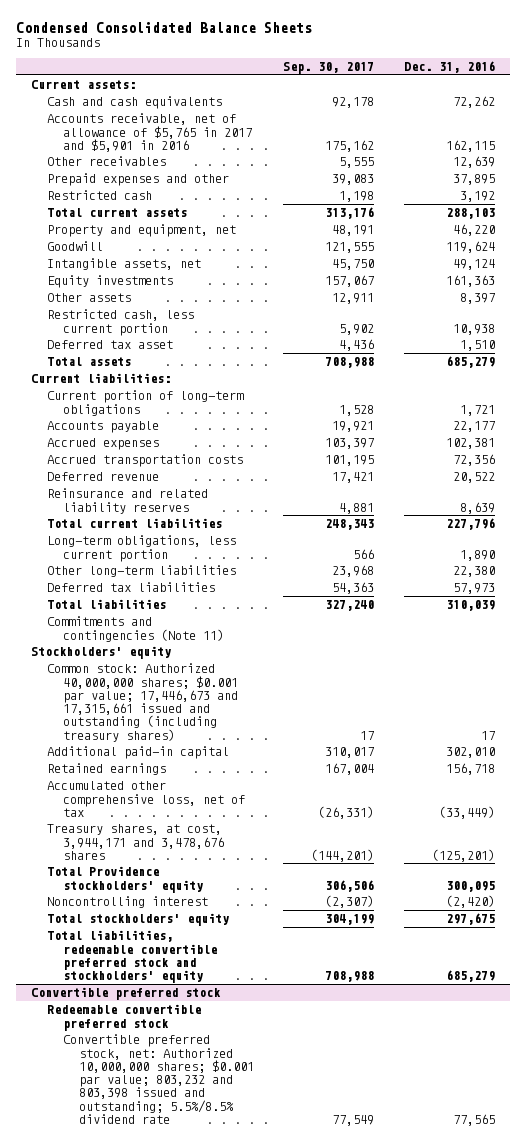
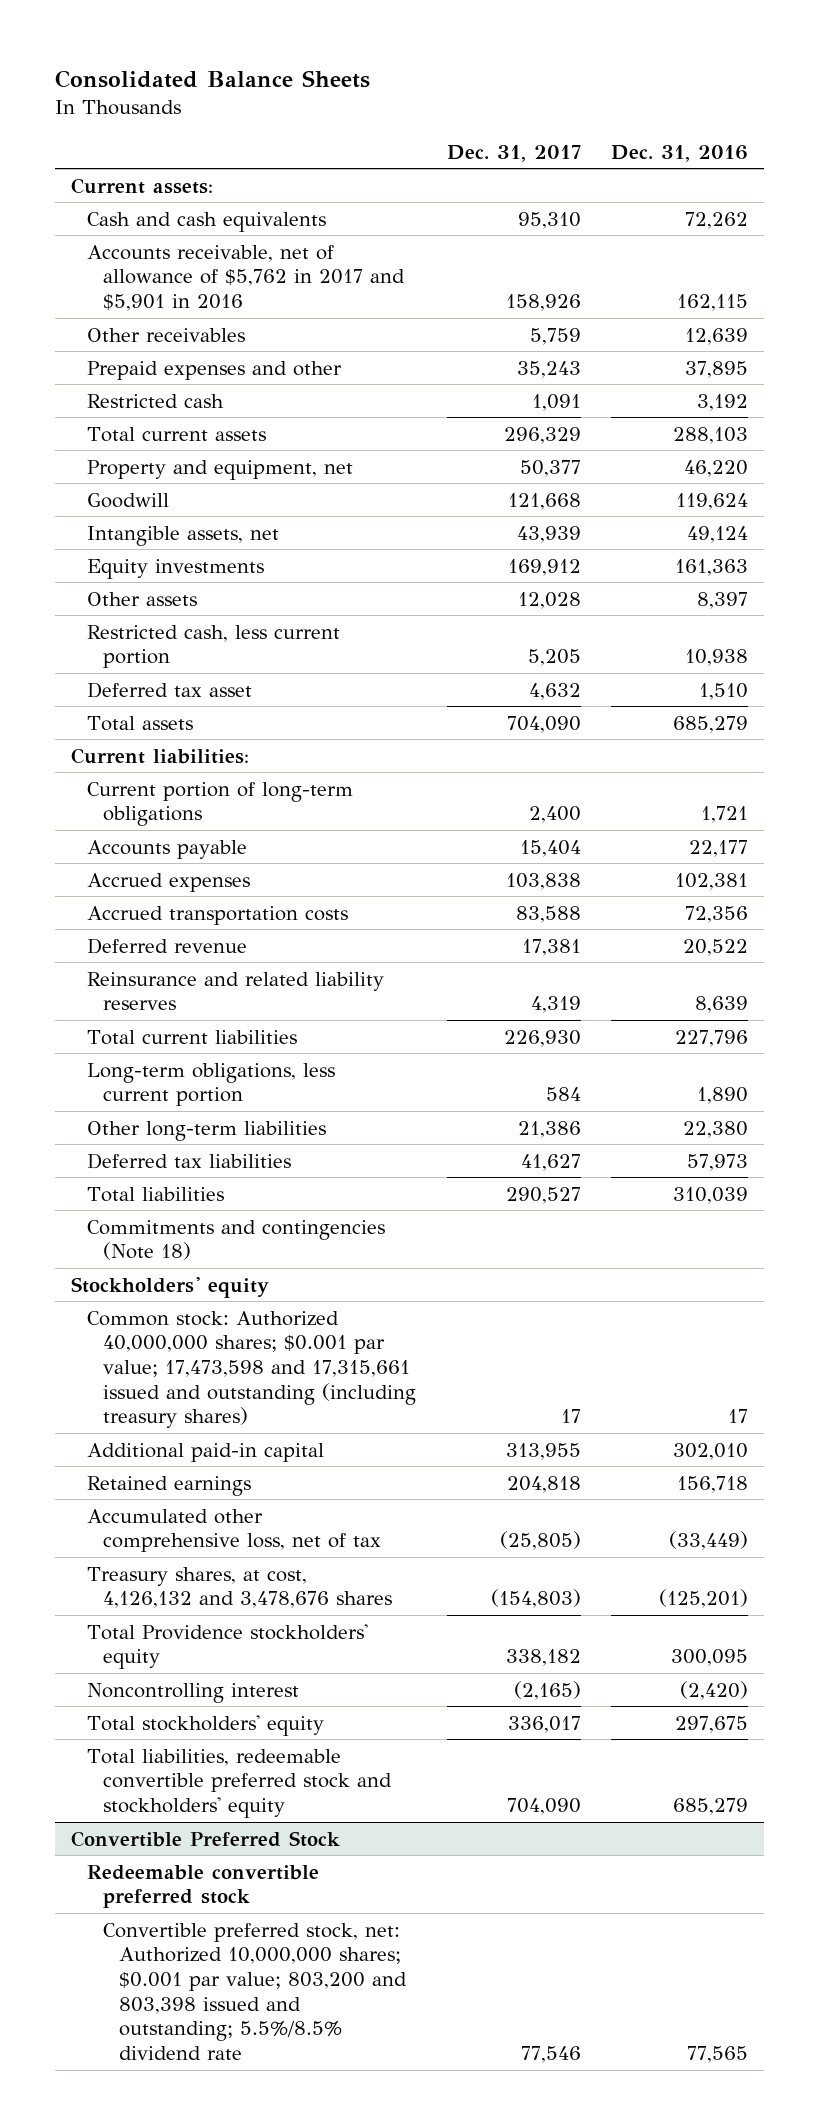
- Condensed Consolidated Balance Sheets
+ Consolidated Balance Sheets
- | Sep. 30, 2017 | Dec. 31, 2016
+ | Dec. 31, 2017 | Dec. 31, 2016
- Accounts receivable, net of allowance of $5,765 in 2017 and $5,901 in 2016 | 175,162 | 162,115
+ Accounts receivable, net of allowance of $5,762 in 2017 and $5,901 in 2016 | 158,926 | 162,115
- Commitments and contingencies (Note 11)
+ Commitments and contingencies (Note 18)
- Common stock: Authorized 40,000,000 shares; $0.001 par value; 17,446,673 and 17,315,661 issued and outstanding (including treasury shares) | 17 | 17
+ Common stock: Authorized 40,000,000 shares; $0.001 par value; 17,473,598 and 17,315,661 issued and outstanding (including treasury shares) | 17 | 17
- Treasury shares, at cost, 3,944,171 and 3,478,676 shares | (144,201) | (125,201)
+ Treasury shares, at cost, 4,126,132 and 3,478,676 shares | (154,803) | (125,201)
- Convertible preferred stock
+ Convertible Preferred Stock
- Convertible preferred stock, net: Authorized 10,000,000 shares; $0.001 par value; 803,232 and 803,398 issued and outstanding; 5.5%/8.5% dividend rate | 77,549 | 77,565
+ Convertible preferred stock, net: Authorized 10,000,000 shares; $0.001 par value; 803,200 and 803,398 issued and outstanding; 5.5%/8.5% dividend rate | 77,546 | 77,565

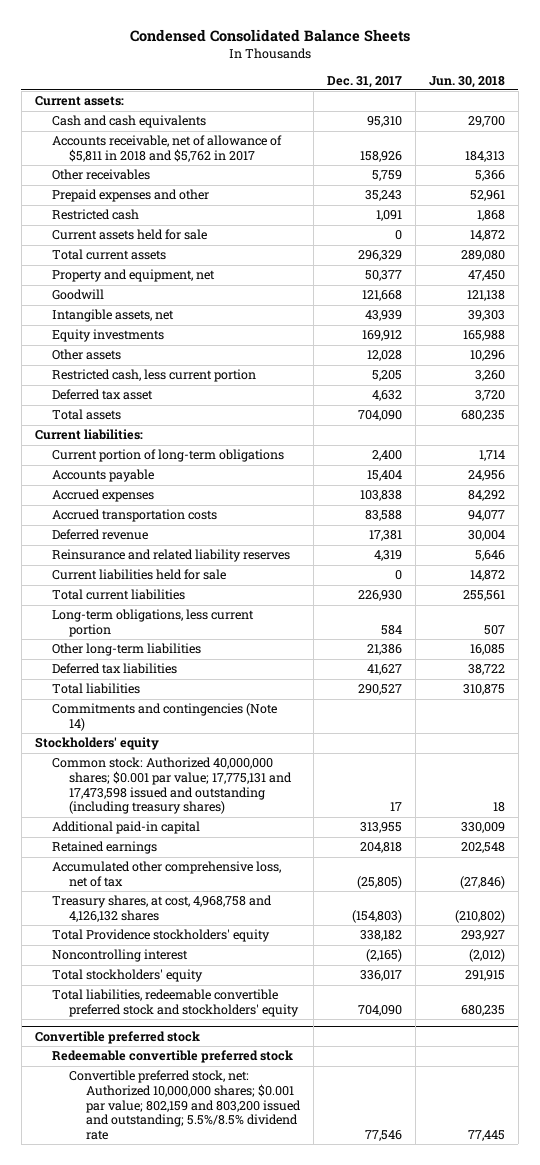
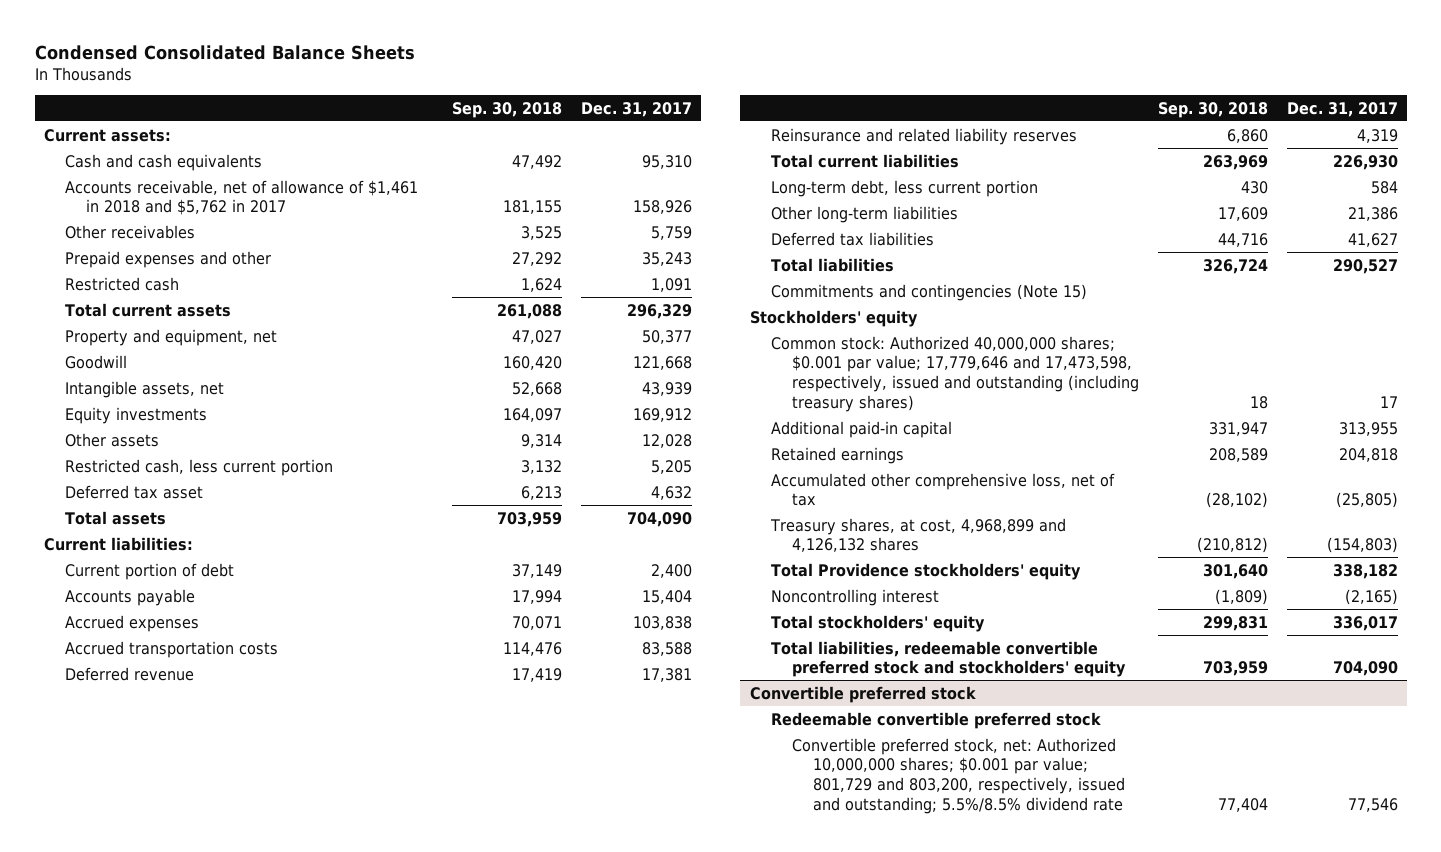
- | Dec. 31, 2017 | Jun. 30, 2018
+ | Sep. 30, 2018 | Dec. 31, 2017
- Accounts receivable, net of allowance of $5,811 in 2018 and $5,762 in 2017 | 158,926 | 184,313
+ Accounts receivable, net of allowance of $1,461 in 2018 and $5,762 in 2017 | 181,155 | 158,926
- Current assets held for sale | 0 | 14,872
- Current portion of long-term obligations | 2,400 | 1,714
+ Current portion of debt | 37,149 | 2,400
- Current liabilities held for sale | 0 | 14,872
- Long-term obligations, less current portion | 584 | 507
+ Long-term debt, less current portion | 430 | 584
- Commitments and contingencies (Note 14)
+ Commitments and contingencies (Note 15)
- Common stock: Authorized 40,000,000 shares; $0.001 par value; 17,775,131 and 17,473,598 issued and outstanding (including treasury shares) | 17 | 18
+ Common stock: Authorized 40,000,000 shares; $0.001 par value; 17,779,646 and 17,473,598, respectively, issued and outstanding (including treasury shares) | 18 | 17
- Treasury shares, at cost, 4,968,758 and 4,126,132 shares | (154,803) | (210,802)
+ Treasury shares, at cost, 4,968,899 and 4,126,132 shares | (210,812) | (154,803)
@ Convertible preferred stock
- Convertible preferred stock, net: Authorized 10,000,000 shares; $0.001 par value; 802,159 and 803,200 issued and outstanding; 5.5%/8.5% dividend rate | 77,546 | 77,445
+ Convertible preferred stock, net: Authorized 10,000,000 shares; $0.001 par value; 801,729 and 803,200, respectively, issued and outstanding; 5.5%/8.5% dividend rate | 77,404 | 77,546

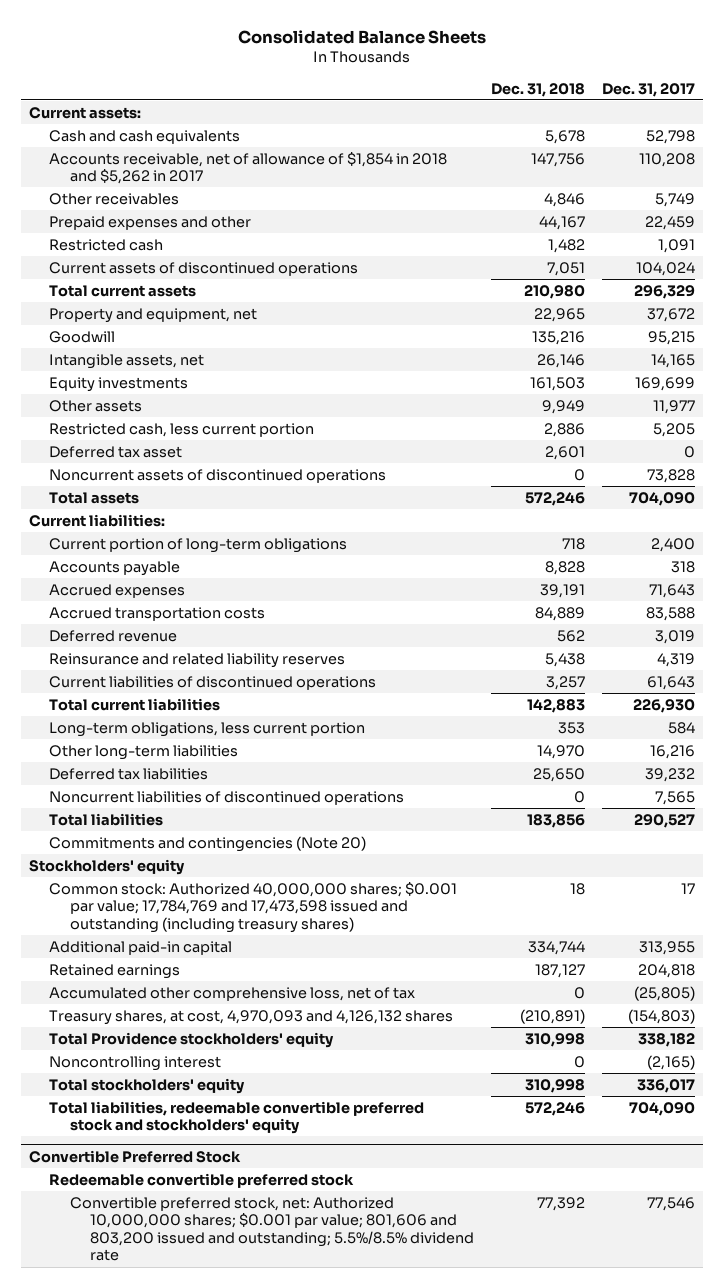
- Condensed Consolidated Balance Sheets
+ Consolidated Balance Sheets
- | Sep. 30, 2018 | Dec. 31, 2017
+ | Dec. 31, 2018 | Dec. 31, 2017
- Cash and cash equivalents | 47,492 | 95,310
- Accounts receivable, net of allowance of $1,461 in 2018 and $5,762 in 2017 | 181,155 | 158,926
- Other receivables | 3,525 | 5,759
- Prepaid expenses and other | 27,292 | 35,243
+ Cash and cash equivalents | 5,678 | 52,798
+ Accounts receivable, net of allowance of $1,854 in 2018 and $5,262 in 2017 | 147,756 | 110,208
+ Other receivables | 4,846 | 5,749
+ Prepaid expenses and other | 44,167 | 22,459
+ Current assets of discontinued operations | 7,051 | 104,024
- Property and equipment, net | 47,027 | 50,377
- Goodwill | 160,420 | 121,668
- Intangible assets, net | 52,668 | 43,939
- Equity investments | 164,097 | 169,912
- Other assets | 9,314 | 12,028
+ Property and equipment, net | 22,965 | 37,672
+ Goodwill | 135,216 | 95,215
+ Intangible assets, net | 26,146 | 14,165
+ Equity investments | 161,503 | 169,699
+ Other assets | 9,949 | 11,977
- Deferred tax asset | 6,213 | 4,632
+ Deferred tax asset | 2,601 | 0
+ Noncurrent assets of discontinued operations | 0 | 73,828
- Current portion of debt | 37,149 | 2,400
- Accounts payable | 17,994 | 15,404
- Accrued expenses | 70,071 | 103,838
+ Current portion of long-term obligations | 718 | 2,400
+ Accounts payable | 8,828 | 318
+ Accrued expenses | 39,191 | 71,643
- Deferred revenue | 17,419 | 17,381
+ Deferred revenue | 562 | 3,019
+ Current liabilities of discontinued operations | 3,257 | 61,643
- Long-term debt, less current portion | 430 | 584
- Other long-term liabilities | 17,609 | 21,386
- Deferred tax liabilities | 44,716 | 41,627
+ Long-term obligations, less current portion | 353 | 584
+ Other long-term liabilities | 14,970 | 16,216
+ Deferred tax liabilities | 25,650 | 39,232
+ Noncurrent liabilities of discontinued operations | 0 | 7,565
- Commitments and contingencies (Note 15)
+ Commitments and contingencies (Note 20)
- Common stock: Authorized 40,000,000 shares; $0.001 par value; 17,779,646 and 17,473,598, respectively, issued and outstanding (including treasury shares) | 18 | 17
+ Common stock: Authorized 40,000,000 shares; $0.001 par value; 17,784,769 and 17,473,598 issued and outstanding (including treasury shares) | 18 | 17
- Treasury shares, at cost, 4,968,899 and 4,126,132 shares | (210,812) | (154,803)
+ Treasury shares, at cost, 4,970,093 and 4,126,132 shares | (210,891) | (154,803)
- Convertible preferred stock
+ Convertible Preferred Stock
- Convertible preferred stock, net: Authorized 10,000,000 shares; $0.001 par value; 801,729 and 803,200, respectively, issued and outstanding; 5.5%/8.5% dividend rate | 77,404 | 77,546
+ Convertible preferred stock, net: Authorized 10,000,000 shares; $0.001 par value; 801,606 and 803,200 issued and outstanding; 5.5%/8.5% dividend rate | 77,392 | 77,546

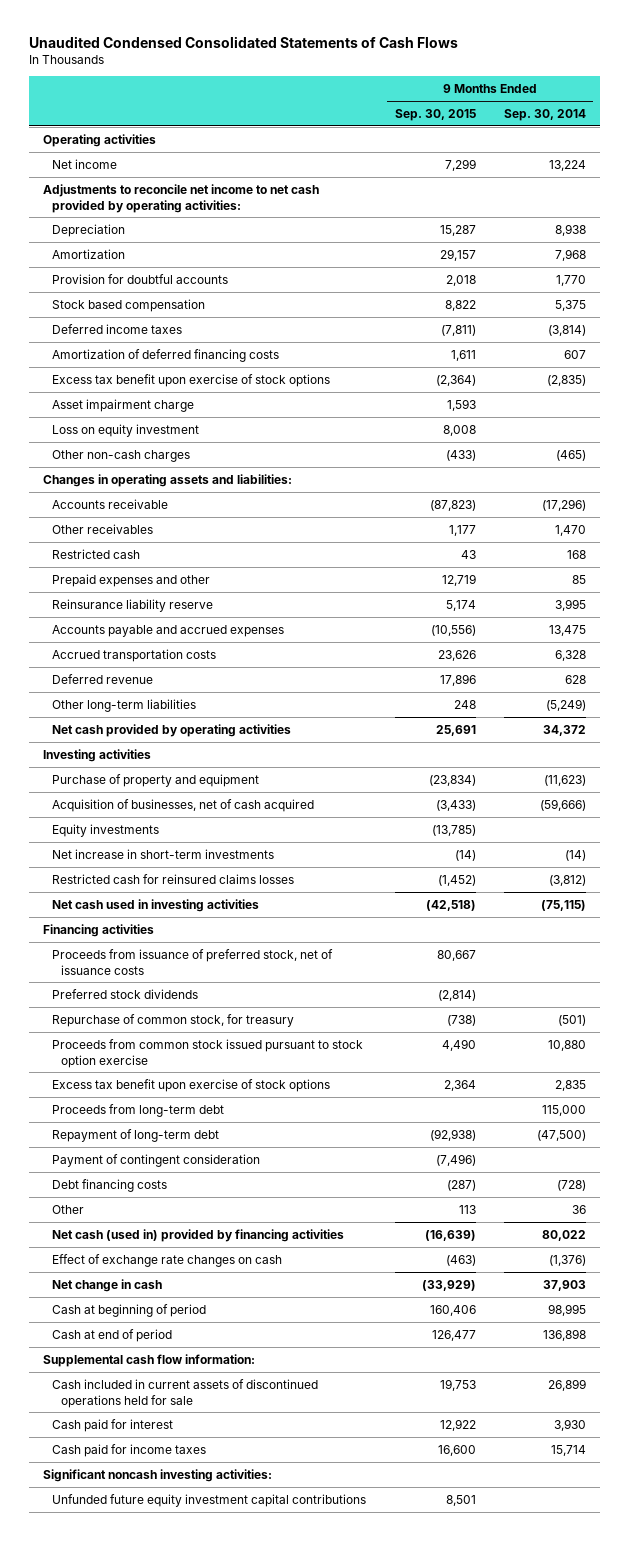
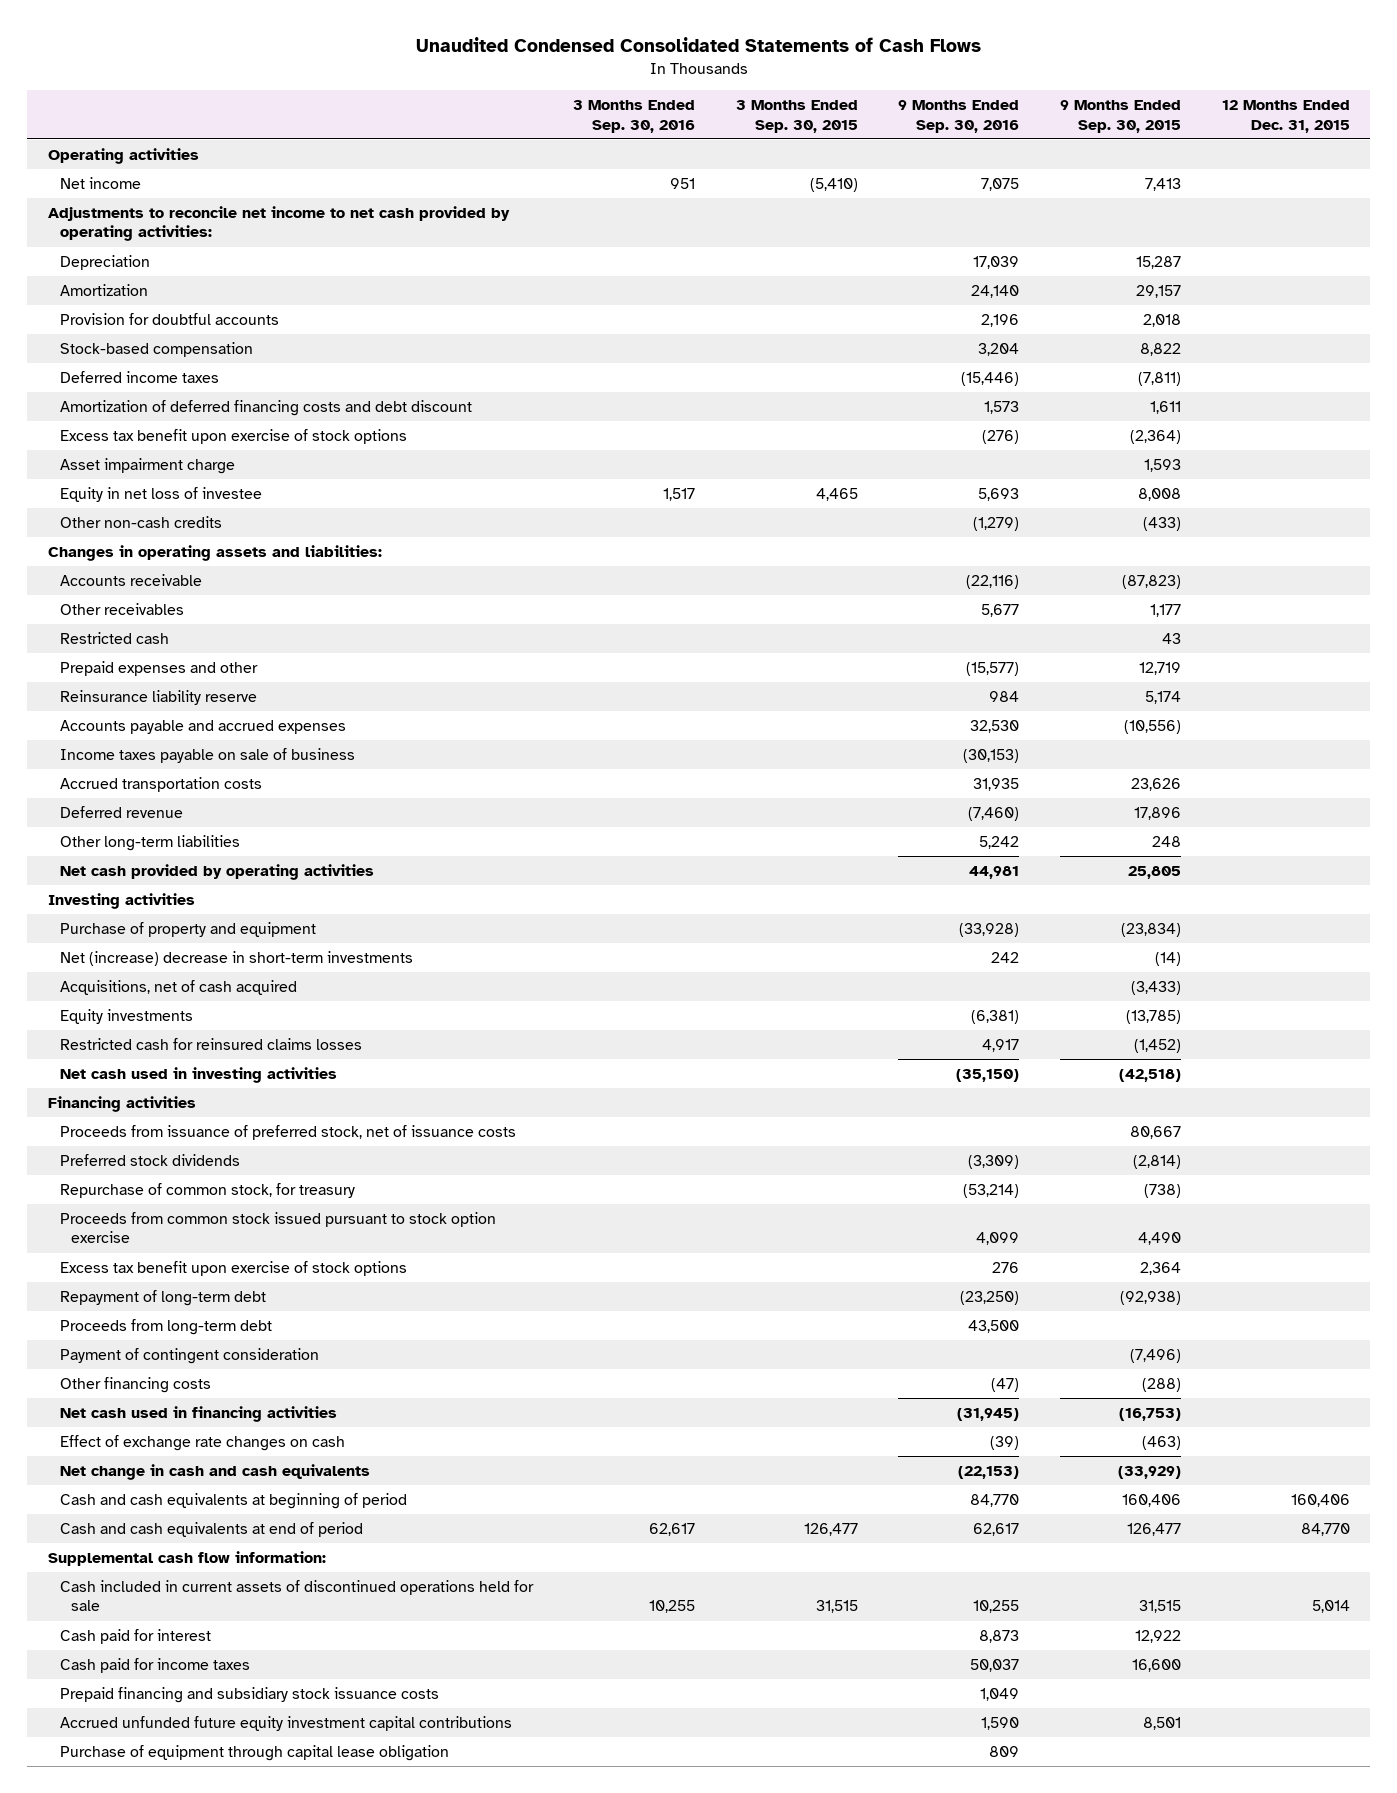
- | 9 Months Ended Sep. 30, 2015 | 9 Months Ended Sep. 30, 2014
+ | 3 Months Ended Sep. 30, 2016 | 3 Months Ended Sep. 30, 2015 | 9 Months Ended Sep. 30, 2016 | 9 Months Ended Sep. 30, 2015 | 12 Months Ended Dec. 31, 2015
- Net income | 7,299 | 13,224
+ Net income | 951 | (5,410) | 7,075 | 7,413 |
- Stock based compensation | 8,822 | 5,375
+ Stock-based compensation | | | 3,204 | 8,822 |
- Amortization of deferred financing costs | 1,611 | 607
+ Amortization of deferred financing costs and debt discount | | | 1,573 | 1,611 |
- Loss on equity investment | 8,008 |
- Other non-cash charges | (433) | (465)
+ Equity in net loss of investee | 1,517 | 4,465 | 5,693 | 8,008 |
+ Other non-cash credits | | | (1,279) | (433) |
+ Income taxes payable on sale of business | | | (30,153) | |
- Net cash provided by operating activities | 25,691 | 34,372
+ Net cash provided by operating activities | | | 44,981 | 25,805 |
- Acquisition of businesses, net of cash acquired | (3,433) | (59,666)
+ Net (increase) decrease in short-term investments | | | 242 | (14) |
+ Acquisitions, net of cash acquired | | | | (3,433) |
- Net increase in short-term investments | (14) | (14)
moved down: Proceeds from long-term debt | | | 43,500 | |
- Debt financing costs | (287) | (728)
- Other | 113 | 36
- Net cash (used in) provided by financing activities | (16,639) | 80,022
+ Other financing costs | | | (47) | (288) |
+ Net cash used in financing activities | | | (31,945) | (16,753) |
- Net change in cash | (33,929) | 37,903
- Cash at beginning of period | 160,406 | 98,995
- Cash at end of period | 126,477 | 136,898
+ Net change in cash and cash equivalents | | | (22,153) | (33,929) |
+ Cash and cash equivalents at beginning of period | | | 84,770 | 160,406 | 160,406
+ Cash and cash equivalents at end of period | 62,617 | 126,477 | 62,617 | 126,477 | 84,770
- Cash included in current assets of discontinued operations held for sale | 19,753 | 26,899
+ Cash included in current assets of discontinued operations held for sale | 10,255 | 31,515 | 10,255 | 31,515 | 5,014
- Significant noncash investing activities:
- Unfunded future equity investment capital contributions | 8,501 |
+ Prepaid financing and subsidiary stock issuance costs | | | 1,049 | |
+ Accrued unfunded future equity investment capital contributions | | | 1,590 | 8,501 |
+ Purchase of equipment through capital lease obligation | | | 809 | |

